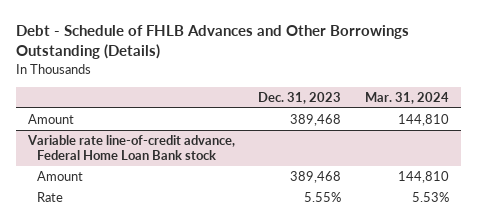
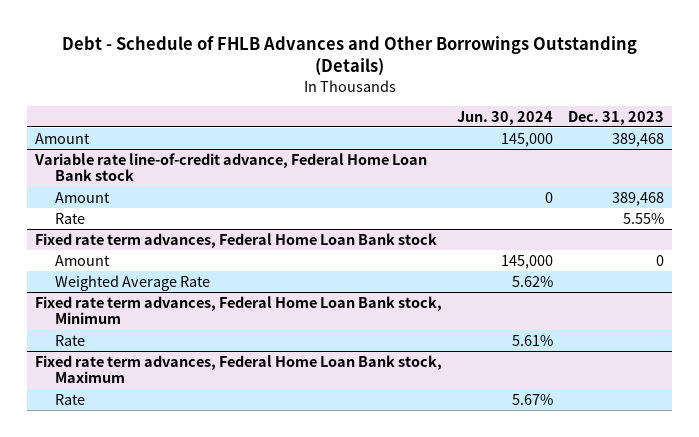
- | Dec. 31, 2023 | Mar. 31, 2024
+ | Jun. 30, 2024 | Dec. 31, 2023
+ Fixed rate term advances, Federal Home Loan Bank stock
+ Amount | 145,000 | 0
+ Weighted Average Rate | 5.62% |
+ Fixed rate term advances, Federal Home Loan Bank stock, Minimum
+ Rate | 5.61% |
+ Fixed rate term advances, Federal Home Loan Bank stock, Maximum
+ Rate | 5.67% |

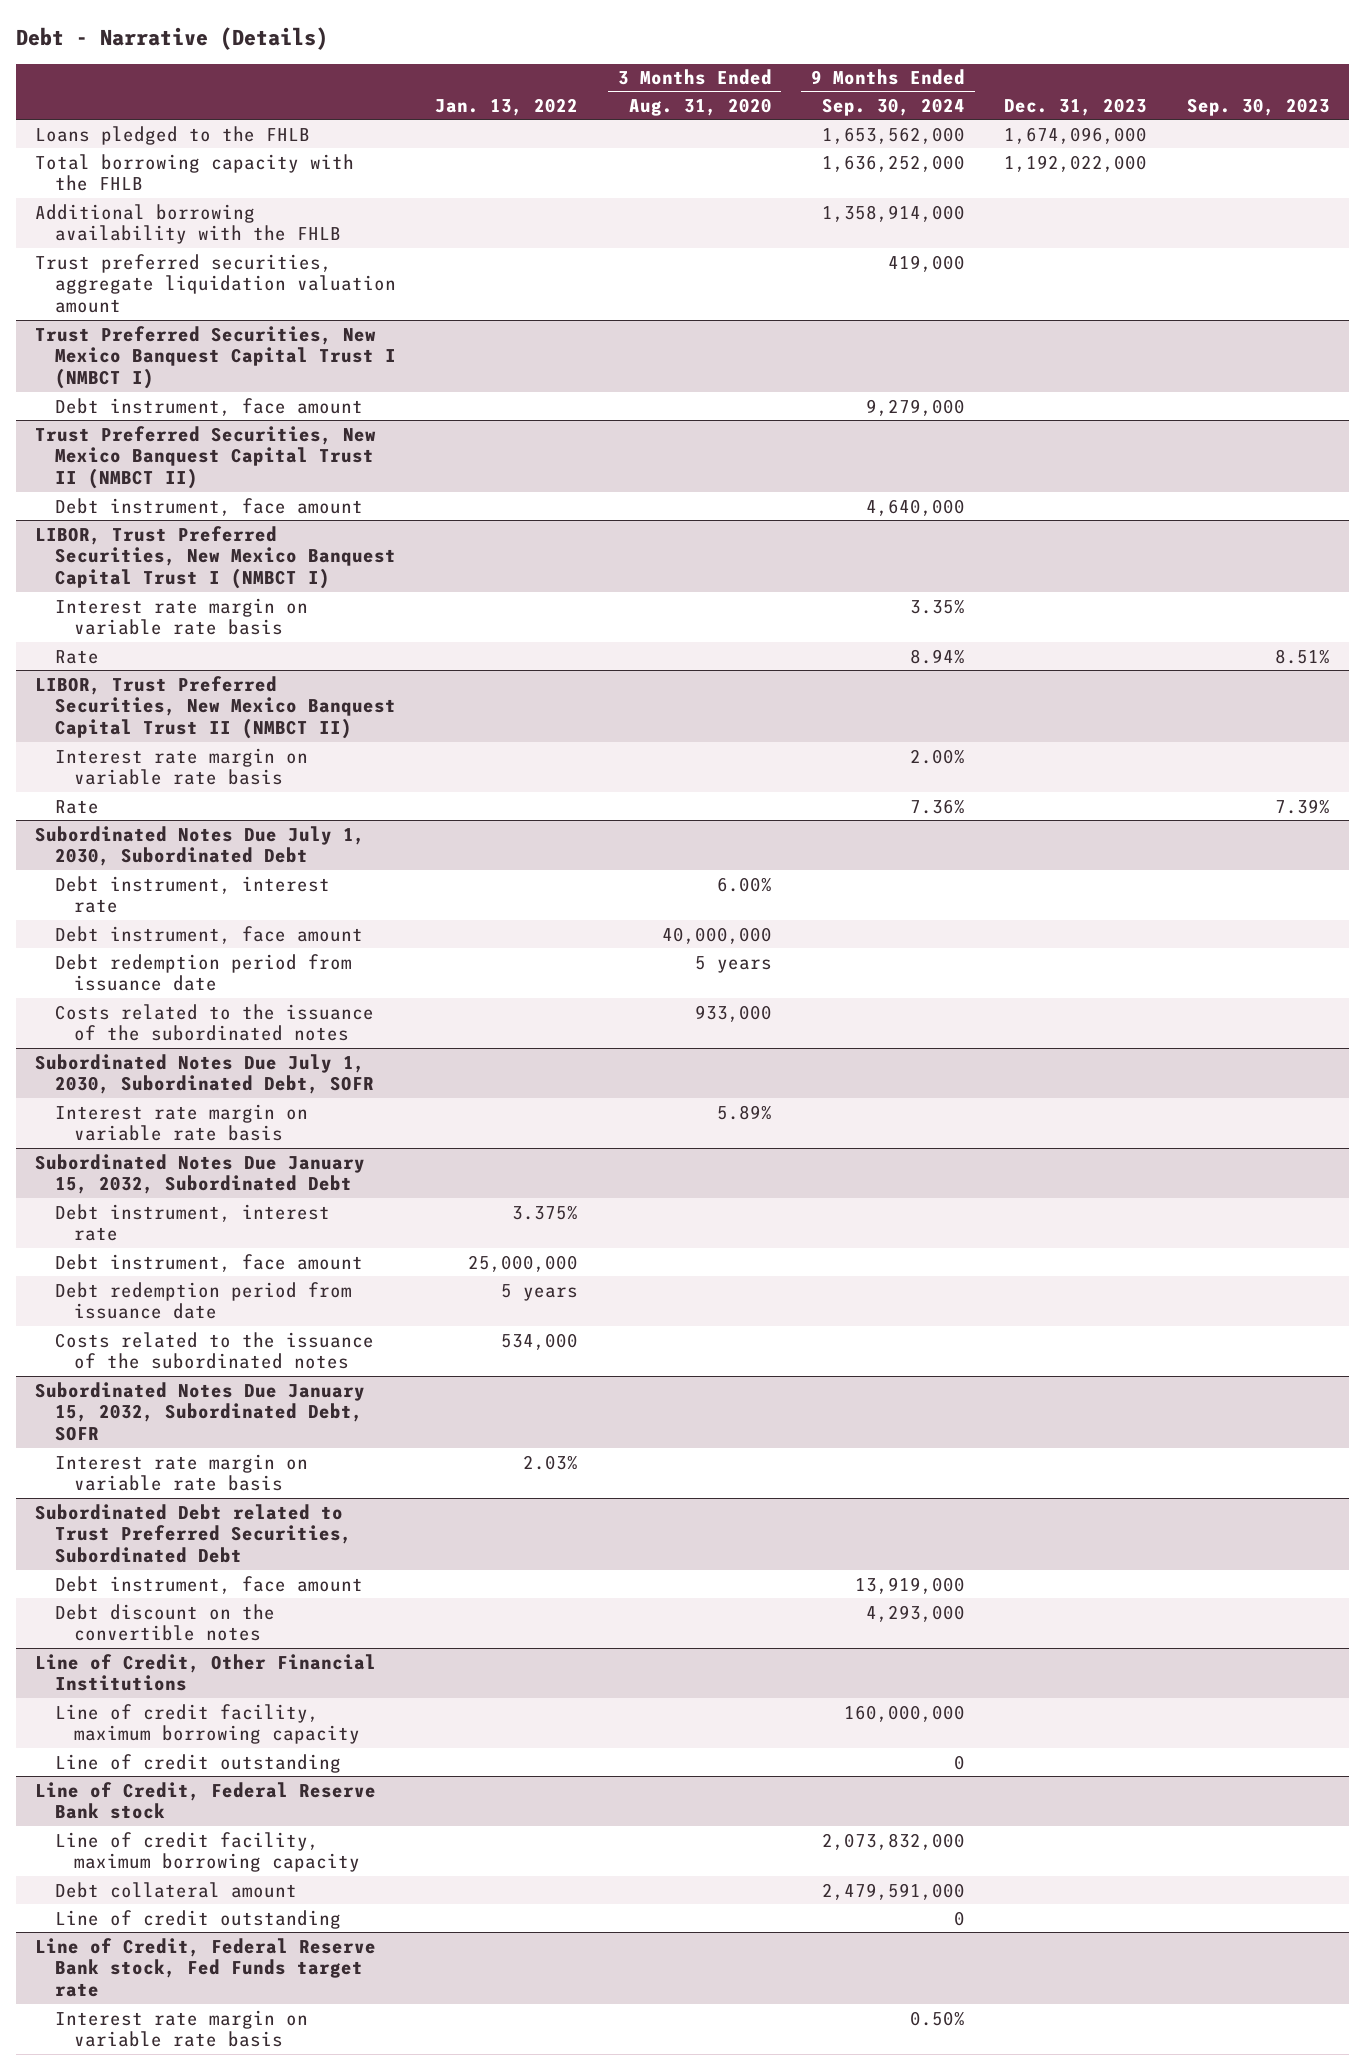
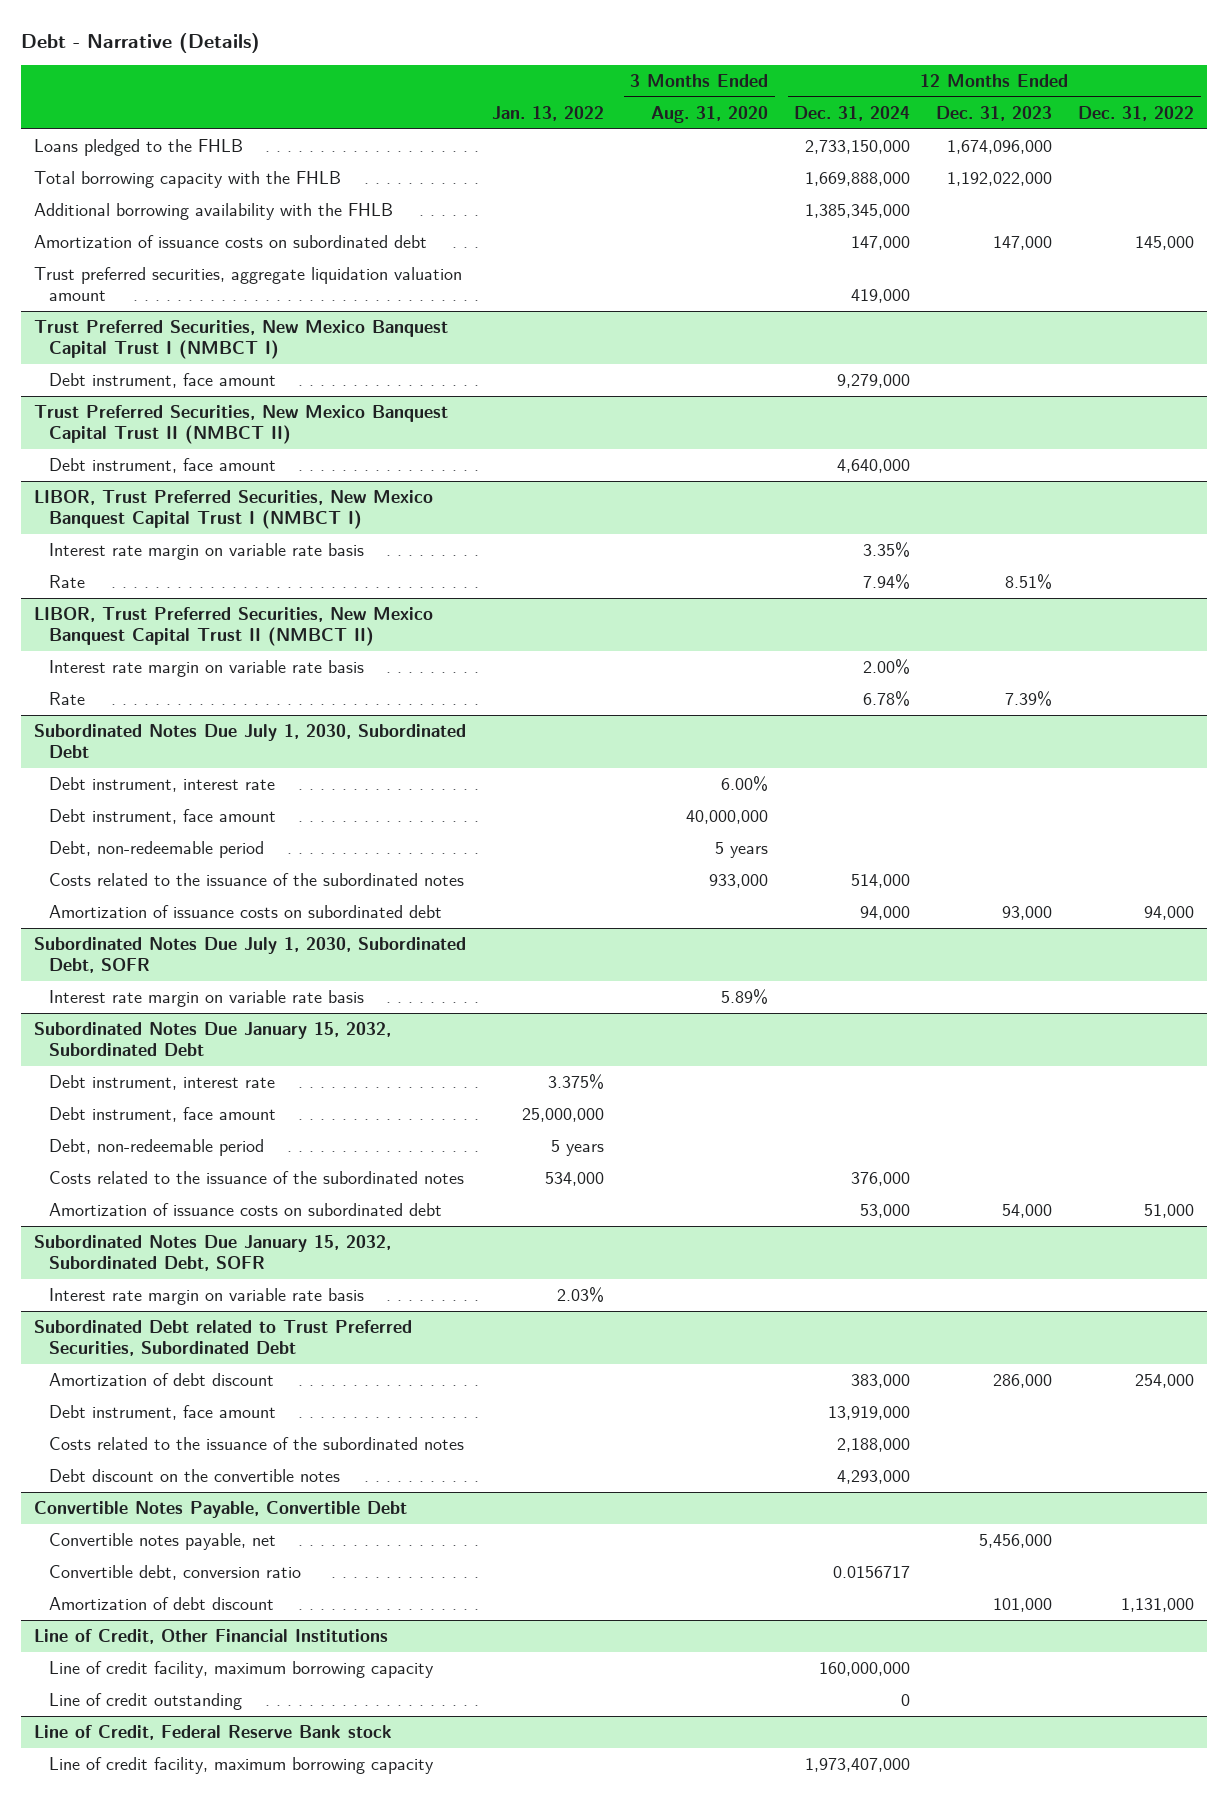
- | Jan. 13, 2022 | 3 Months Ended Aug. 31, 2020 | 9 Months Ended Sep. 30, 2024 | Dec. 31, 2023 | Sep. 30, 2023
+ | Jan. 13, 2022 | 3 Months Ended Aug. 31, 2020 | 12 Months Ended Dec. 31, 2024 | 12 Months Ended Dec. 31, 2023 | 12 Months Ended Dec. 31, 2022
+ Amortization of issuance costs on subordinated debt | | | 147,000 | 147,000 | 145,000
@ Subordinated Notes Due July 1, 2030, Subordinated Debt
- Debt redemption period from issuance date | | 5 years | | |
+ Debt, non-redeemable period | | 5 years | | |
+ Amortization of issuance costs on subordinated debt | | | 94,000 | 93,000 | 94,000
@ Subordinated Notes Due January 15, 2032, Subordinated Debt
- Debt redemption period from issuance date | 5 years | | | |
+ Debt, non-redeemable period | 5 years | | | |
+ Amortization of issuance costs on subordinated debt | | | 53,000 | 54,000 | 51,000
@ Subordinated Debt related to Trust Preferred Securities, Subordinated Debt
+ Amortization of debt discount | | | 383,000 | 286,000 | 254,000
+ Costs related to the issuance of the subordinated notes | | | 2,188,000 | |
+ Convertible Notes Payable, Convertible Debt
+ Convertible notes payable, net | | | | 5,456,000 |
+ Convertible debt, conversion ratio | | | 0.0156717 | |
+ Amortization of debt discount | | | | 101,000 | 1,131,000
@ Line of Credit, Federal Reserve Bank stock
- Debt collateral amount | | | 2,479,591,000 | |
- Line of credit outstanding | | | 0 | |
- Line of Credit, Federal Reserve Bank stock, Fed Funds target rate
- Interest rate margin on variable rate basis | | | 0.50% | |

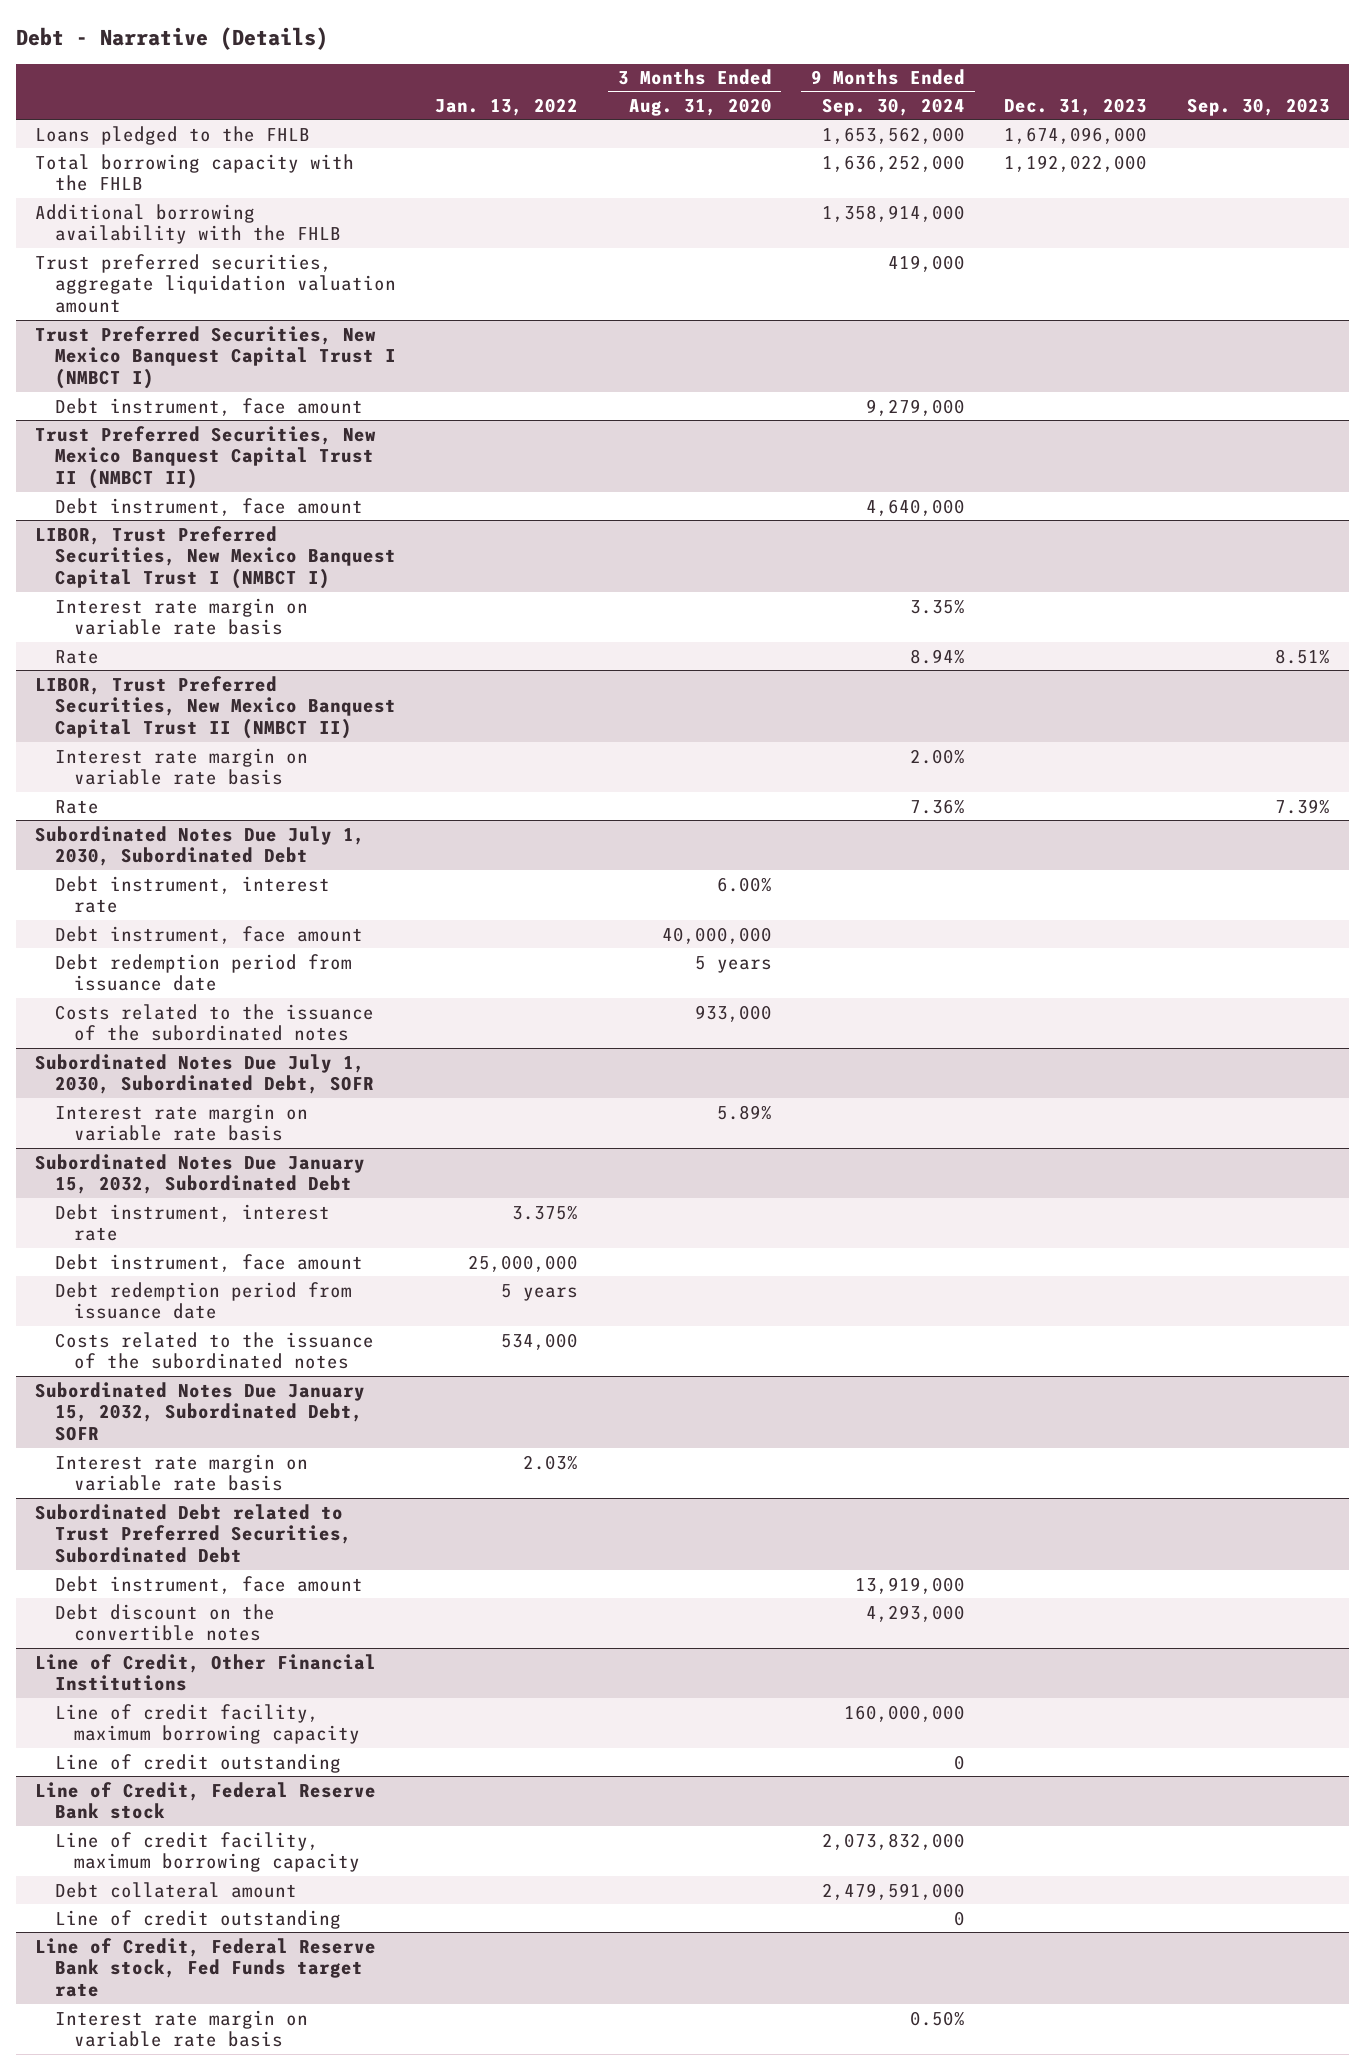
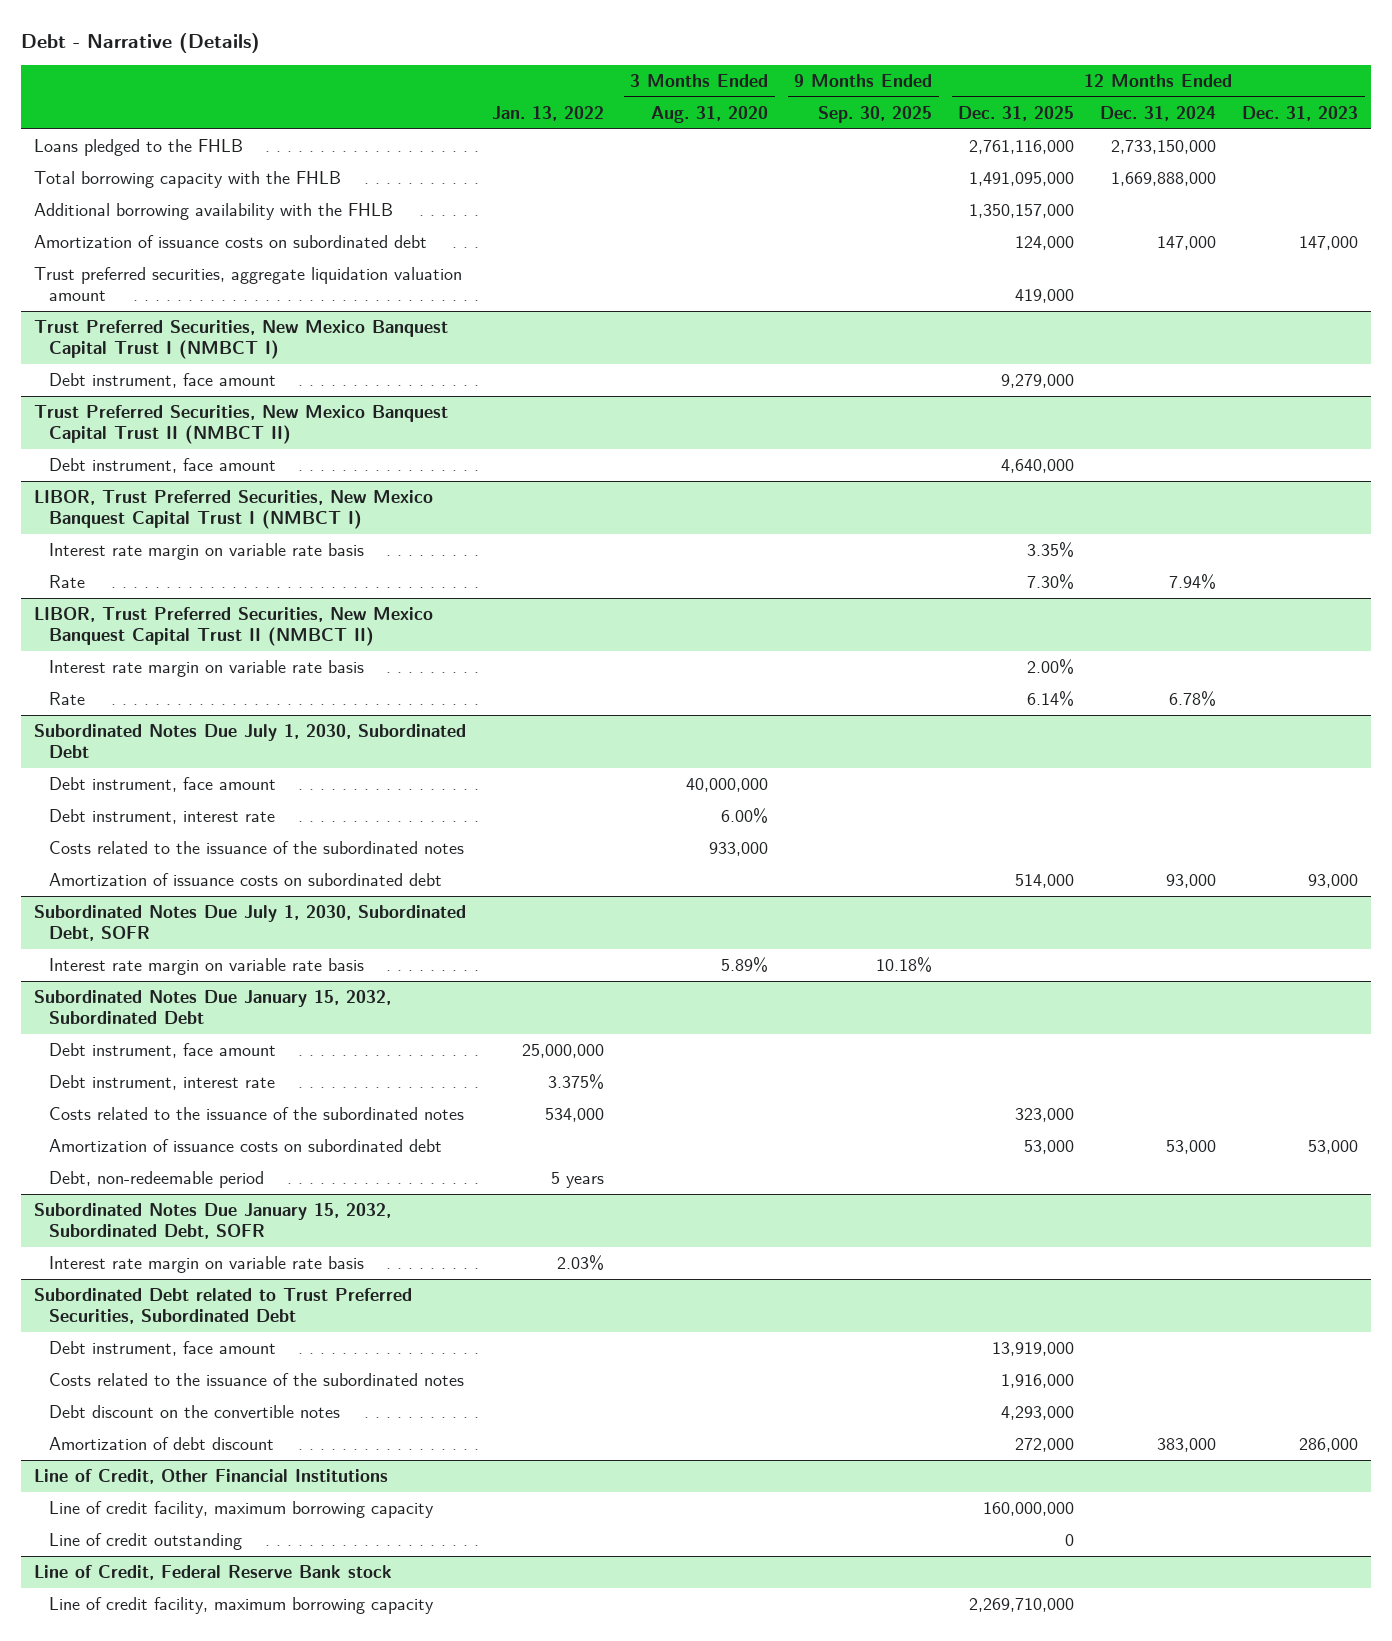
- | Jan. 13, 2022 | 3 Months Ended Aug. 31, 2020 | 9 Months Ended Sep. 30, 2024 | Dec. 31, 2023 | Sep. 30, 2023
+ | Jan. 13, 2022 | 3 Months Ended Aug. 31, 2020 | 9 Months Ended Sep. 30, 2025 | 12 Months Ended Dec. 31, 2025 | 12 Months Ended Dec. 31, 2024 | 12 Months Ended Dec. 31, 2023
+ Amortization of issuance costs on subordinated debt | | | | 124,000 | 147,000 | 147,000
@ Subordinated Notes Due July 1, 2030, Subordinated Debt
- Debt redemption period from issuance date | | 5 years | | |
moved down: Debt instrument, interest rate | | 6.00% | | | |
+ Amortization of issuance costs on subordinated debt | | | | 514,000 | 93,000 | 93,000
@ Subordinated Notes Due January 15, 2032, Subordinated Debt
- Debt redemption period from issuance date | 5 years | | | |
moved down: Debt instrument, interest rate | 3.375% | | | | |
+ Amortization of issuance costs on subordinated debt | | | | 53,000 | 53,000 | 53,000
+ Debt, non-redeemable period | 5 years | | | | |
@ Subordinated Debt related to Trust Preferred Securities, Subordinated Debt
+ Costs related to the issuance of the subordinated notes | | | | 1,916,000 | |
+ Amortization of debt discount | | | | 272,000 | 383,000 | 286,000
@ Line of Credit, Federal Reserve Bank stock
- Debt collateral amount | | | 2,479,591,000 | |
- Line of credit outstanding | | | 0 | |
- Line of Credit, Federal Reserve Bank stock, Fed Funds target rate
- Interest rate margin on variable rate basis | | | 0.50% | |

